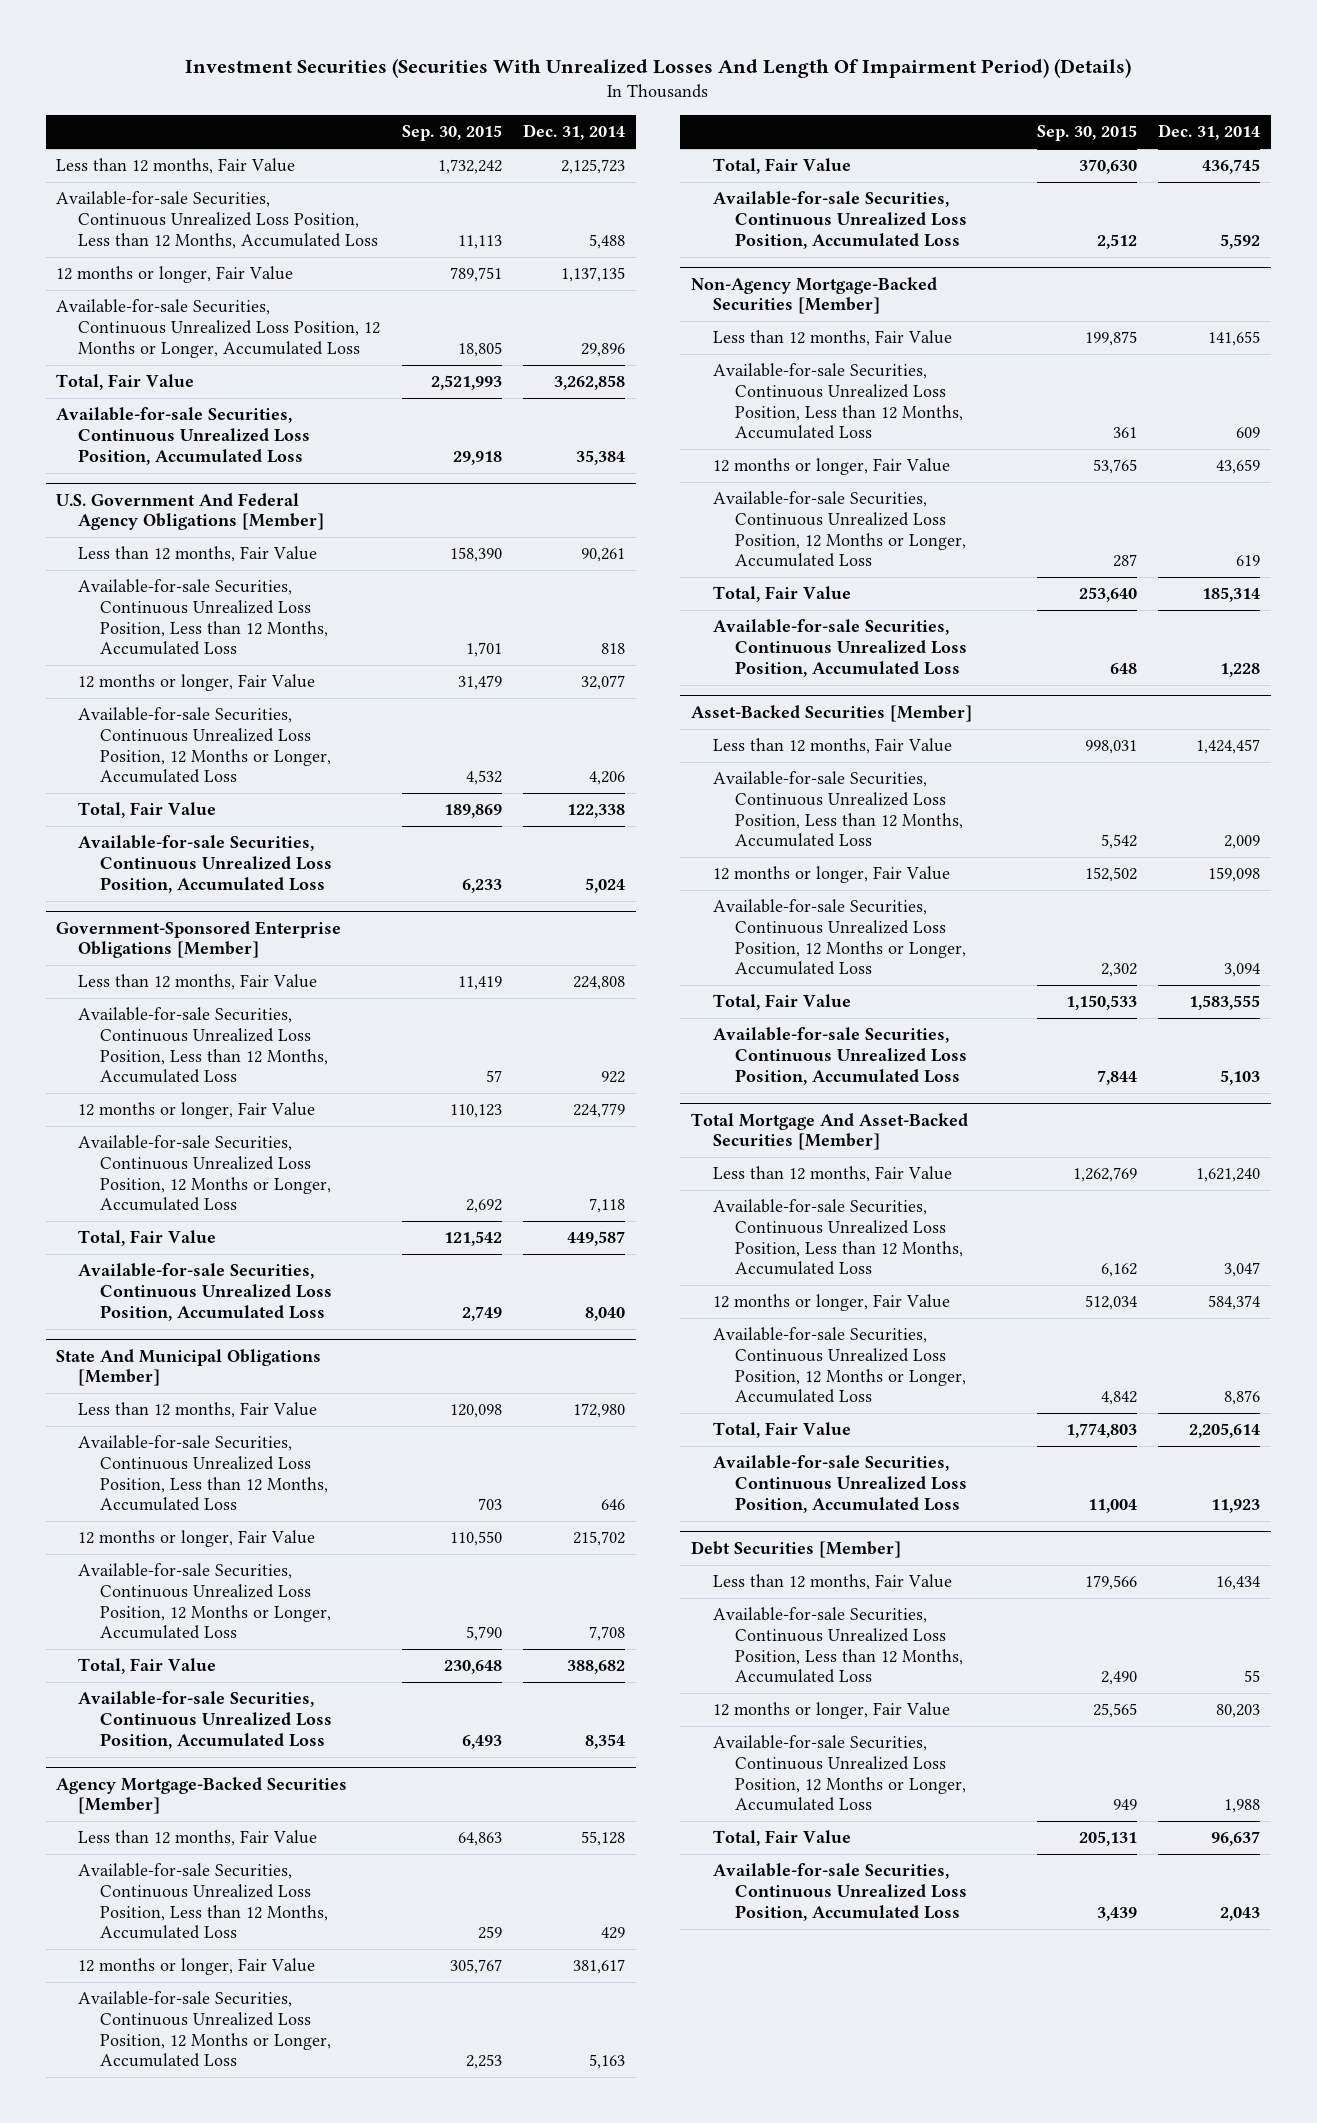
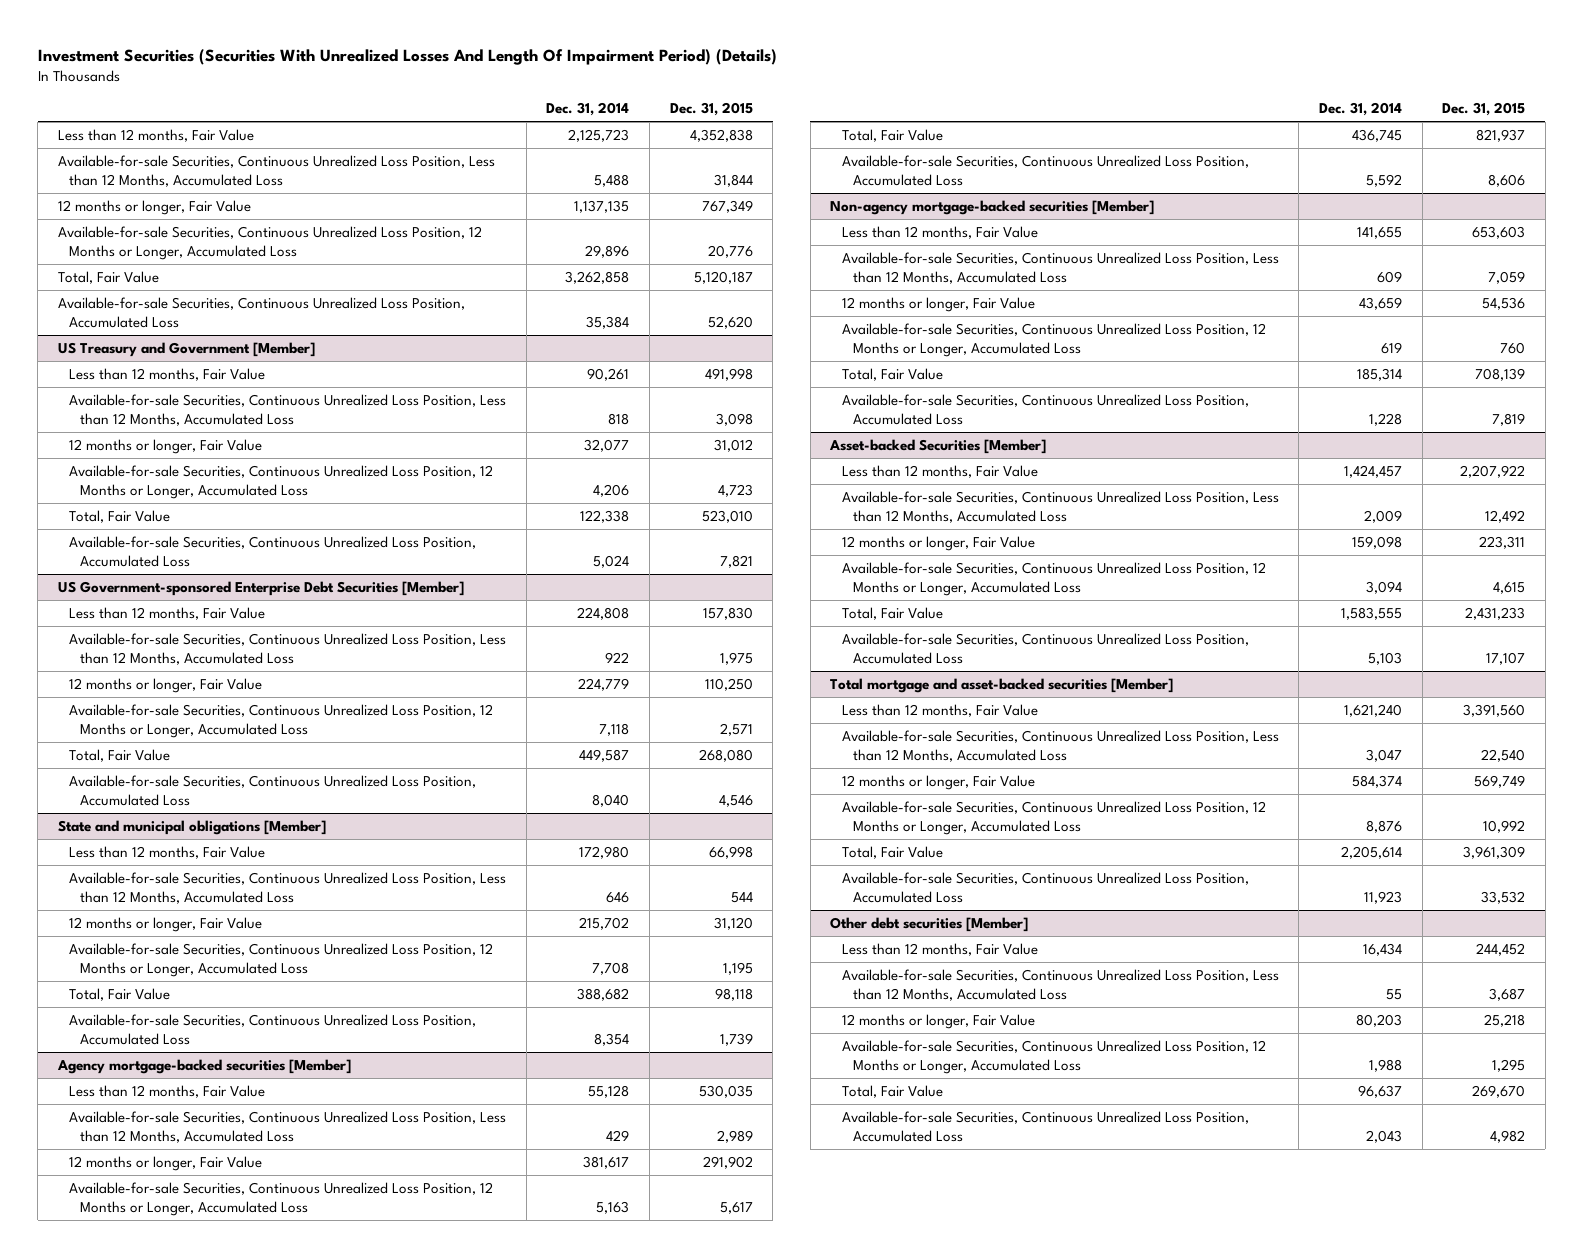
- | Sep. 30, 2015 | Dec. 31, 2014
+ | Dec. 31, 2014 | Dec. 31, 2015
- U.S. Government And Federal Agency Obligations [Member]
+ US Treasury and Government [Member]
- Government-Sponsored Enterprise Obligations [Member]
+ US Government-sponsored Enterprise Debt Securities [Member]
- State And Municipal Obligations [Member]
+ State and municipal obligations [Member]
- Agency Mortgage-Backed Securities [Member]
+ Agency mortgage-backed securities [Member]
- Non-Agency Mortgage-Backed Securities [Member]
+ Non-agency mortgage-backed securities [Member]
- Asset-Backed Securities [Member]
+ Asset-backed Securities [Member]
- Total Mortgage And Asset-Backed Securities [Member]
+ Total mortgage and asset-backed securities [Member]
- Debt Securities [Member]
+ Other debt securities [Member]

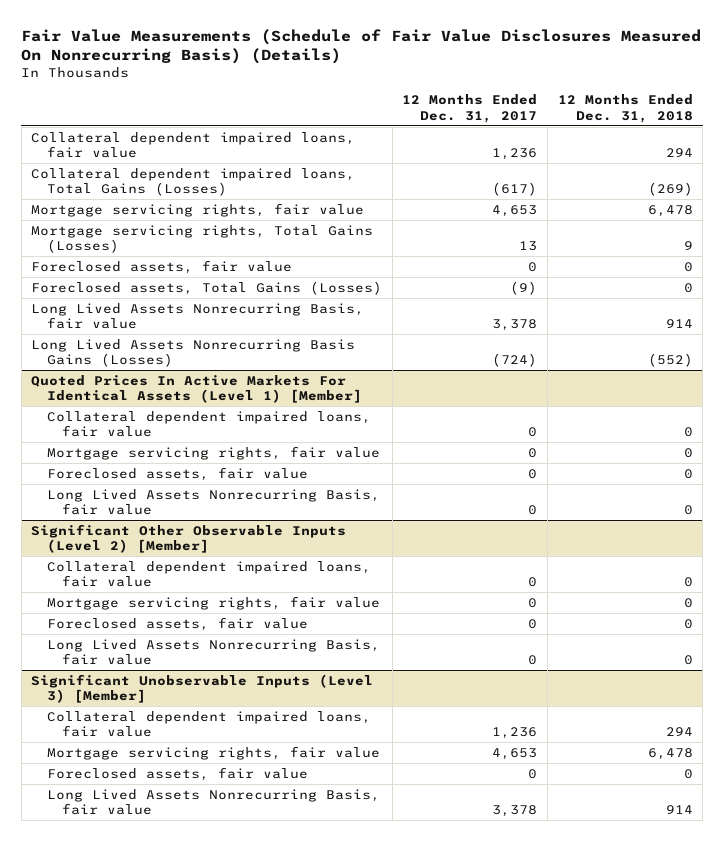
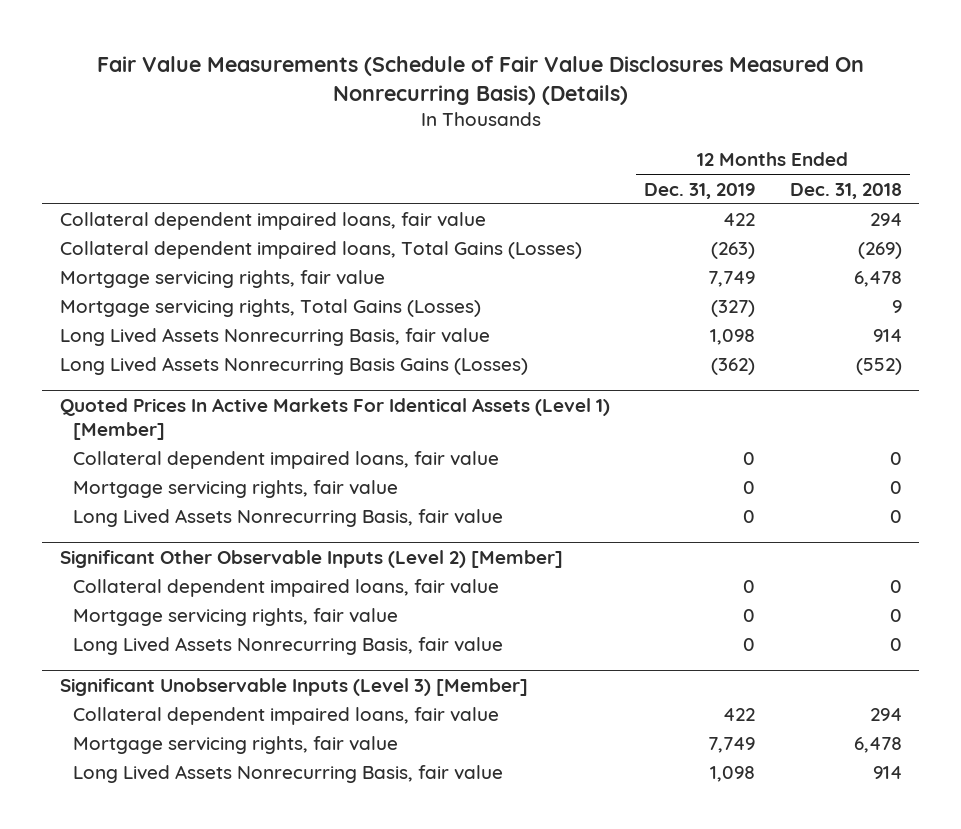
- | 12 Months Ended Dec. 31, 2017 | 12 Months Ended Dec. 31, 2018
+ | 12 Months Ended Dec. 31, 2019 | 12 Months Ended Dec. 31, 2018
- Foreclosed assets, fair value | 0 | 0
- Foreclosed assets, Total Gains (Losses) | (9) | 0
@ Quoted Prices In Active Markets For Identical Assets (Level 1) [Member]
- Foreclosed assets, fair value | 0 | 0
@ Significant Other Observable Inputs (Level 2) [Member]
- Foreclosed assets, fair value | 0 | 0
@ Significant Unobservable Inputs (Level 3) [Member]
- Foreclosed assets, fair value | 0 | 0

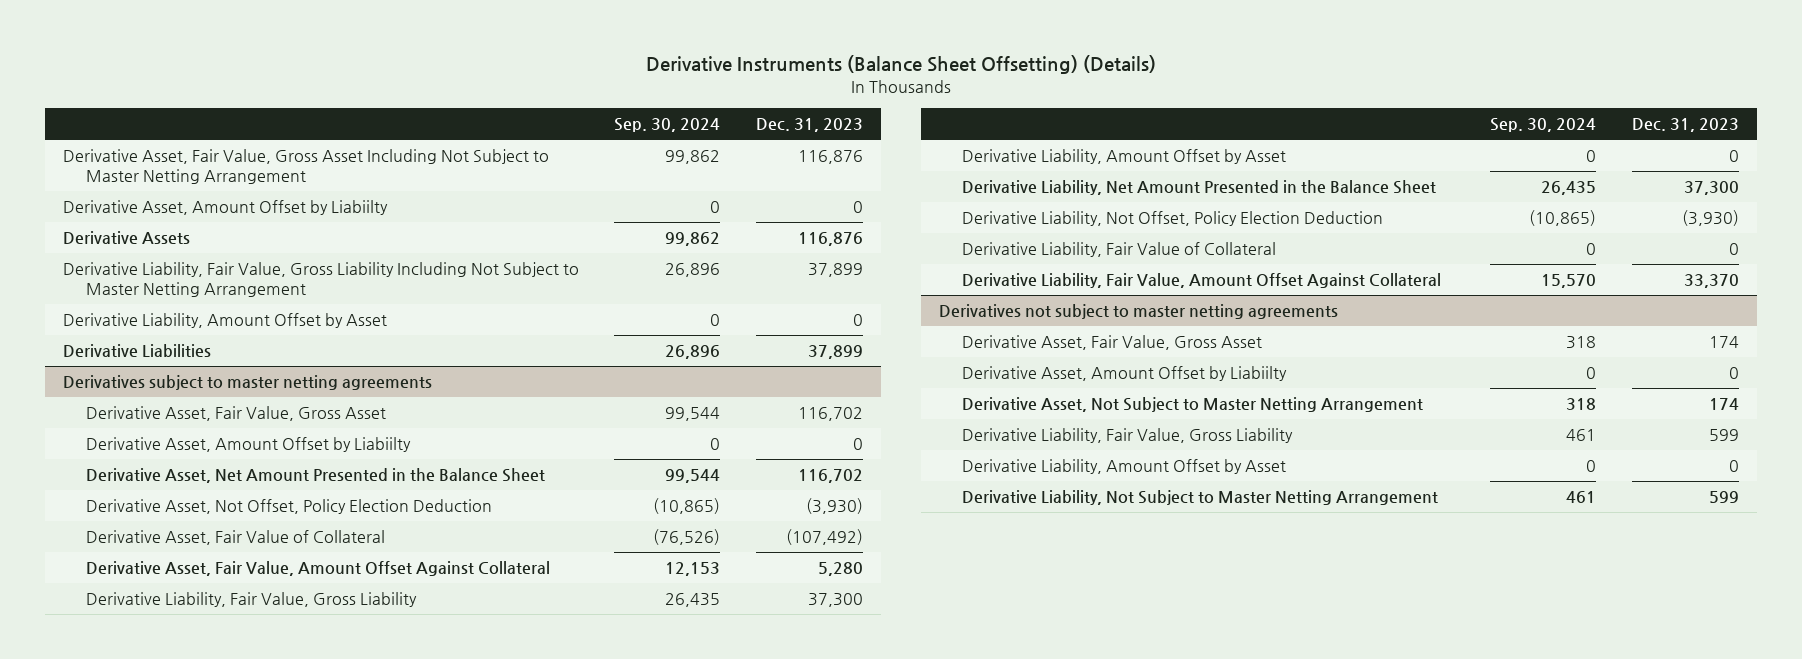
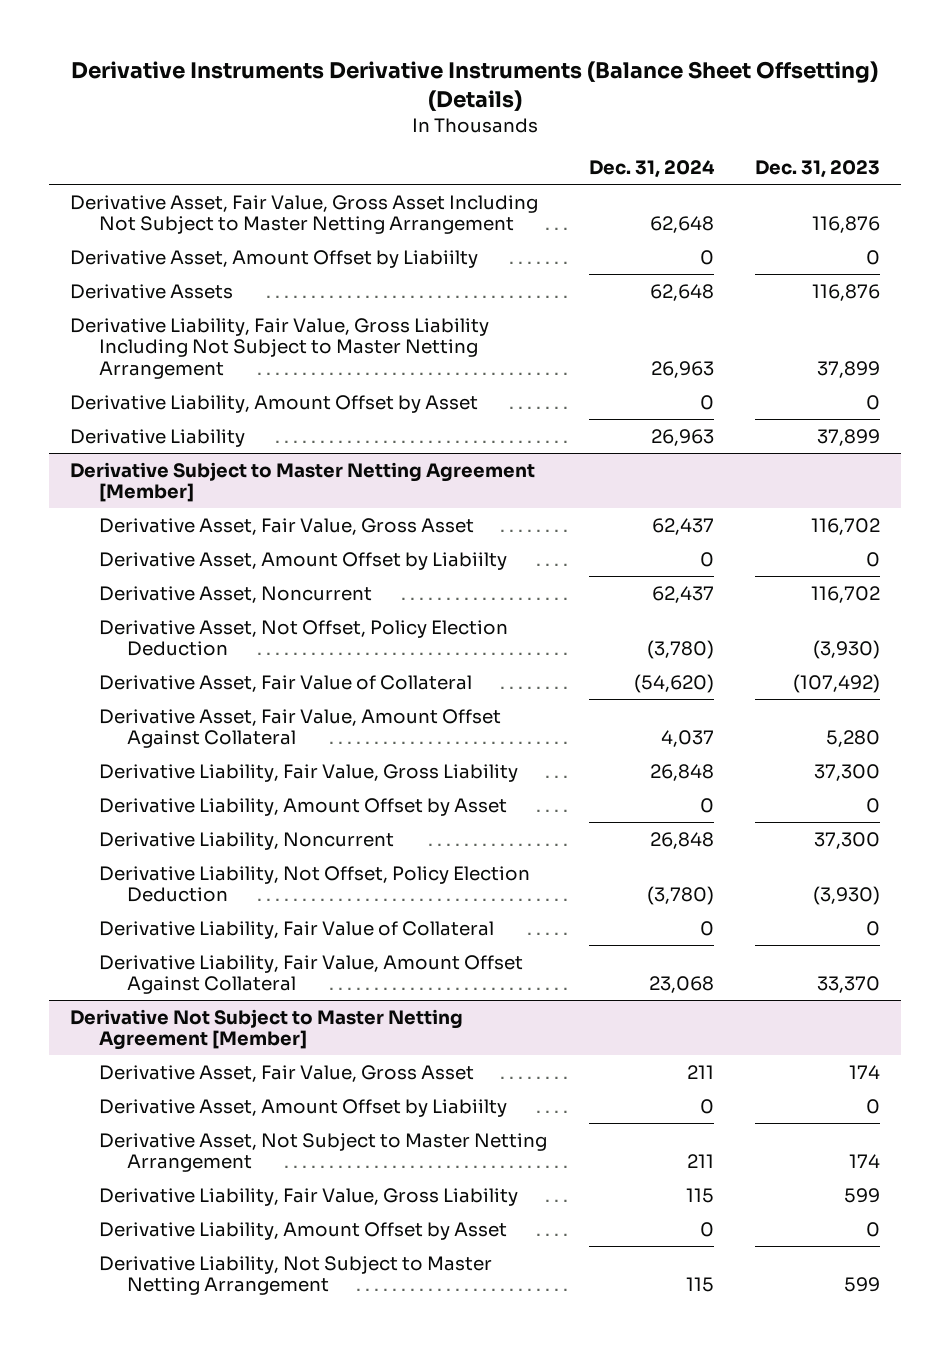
- Derivative Instruments (Balance Sheet Offsetting) (Details)
+ Derivative Instruments Derivative Instruments (Balance Sheet Offsetting) (Details)
- | Sep. 30, 2024 | Dec. 31, 2023
+ | Dec. 31, 2024 | Dec. 31, 2023
- Derivative Liabilities | 26,896 | 37,899
- Derivatives subject to master netting agreements
+ Derivative Liability | 26,963 | 37,899
+ Derivative Subject to Master Netting Agreement [Member]
- Derivative Asset, Net Amount Presented in the Balance Sheet | 99,544 | 116,702
+ Derivative Asset, Noncurrent | 62,437 | 116,702
- Derivative Liability, Net Amount Presented in the Balance Sheet | 26,435 | 37,300
+ Derivative Liability, Noncurrent | 26,848 | 37,300
- Derivatives not subject to master netting agreements
+ Derivative Not Subject to Master Netting Agreement [Member]

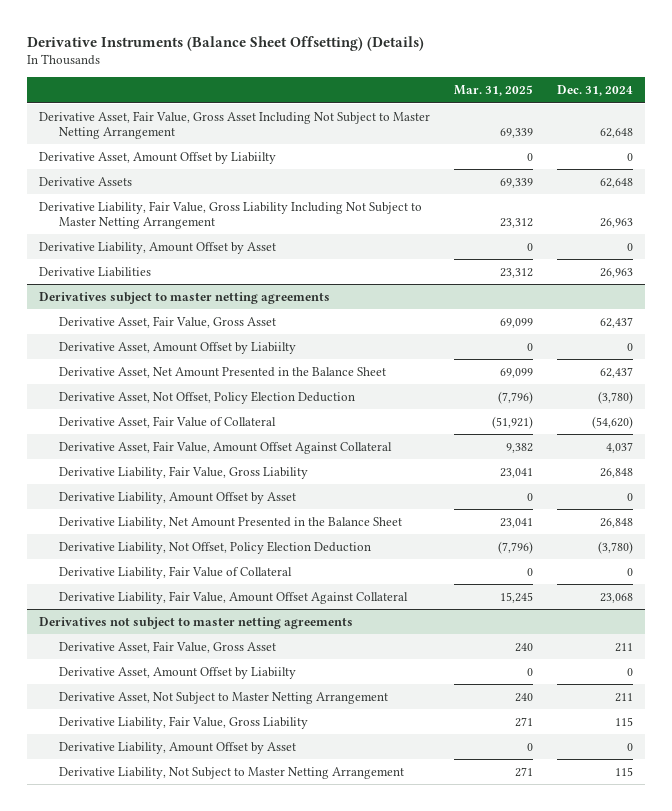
- Derivative Instruments Derivative Instruments (Balance Sheet Offsetting) (Details)
+ Derivative Instruments (Balance Sheet Offsetting) (Details)
- | Dec. 31, 2024 | Dec. 31, 2023
+ | Mar. 31, 2025 | Dec. 31, 2024
- Derivative Liability | 26,963 | 37,899
- Derivative Subject to Master Netting Agreement [Member]
+ Derivative Liabilities | 23,312 | 26,963
+ Derivatives subject to master netting agreements
- Derivative Asset, Noncurrent | 62,437 | 116,702
+ Derivative Asset, Net Amount Presented in the Balance Sheet | 69,099 | 62,437
- Derivative Liability, Noncurrent | 26,848 | 37,300
+ Derivative Liability, Net Amount Presented in the Balance Sheet | 23,041 | 26,848
- Derivative Not Subject to Master Netting Agreement [Member]
+ Derivatives not subject to master netting agreements

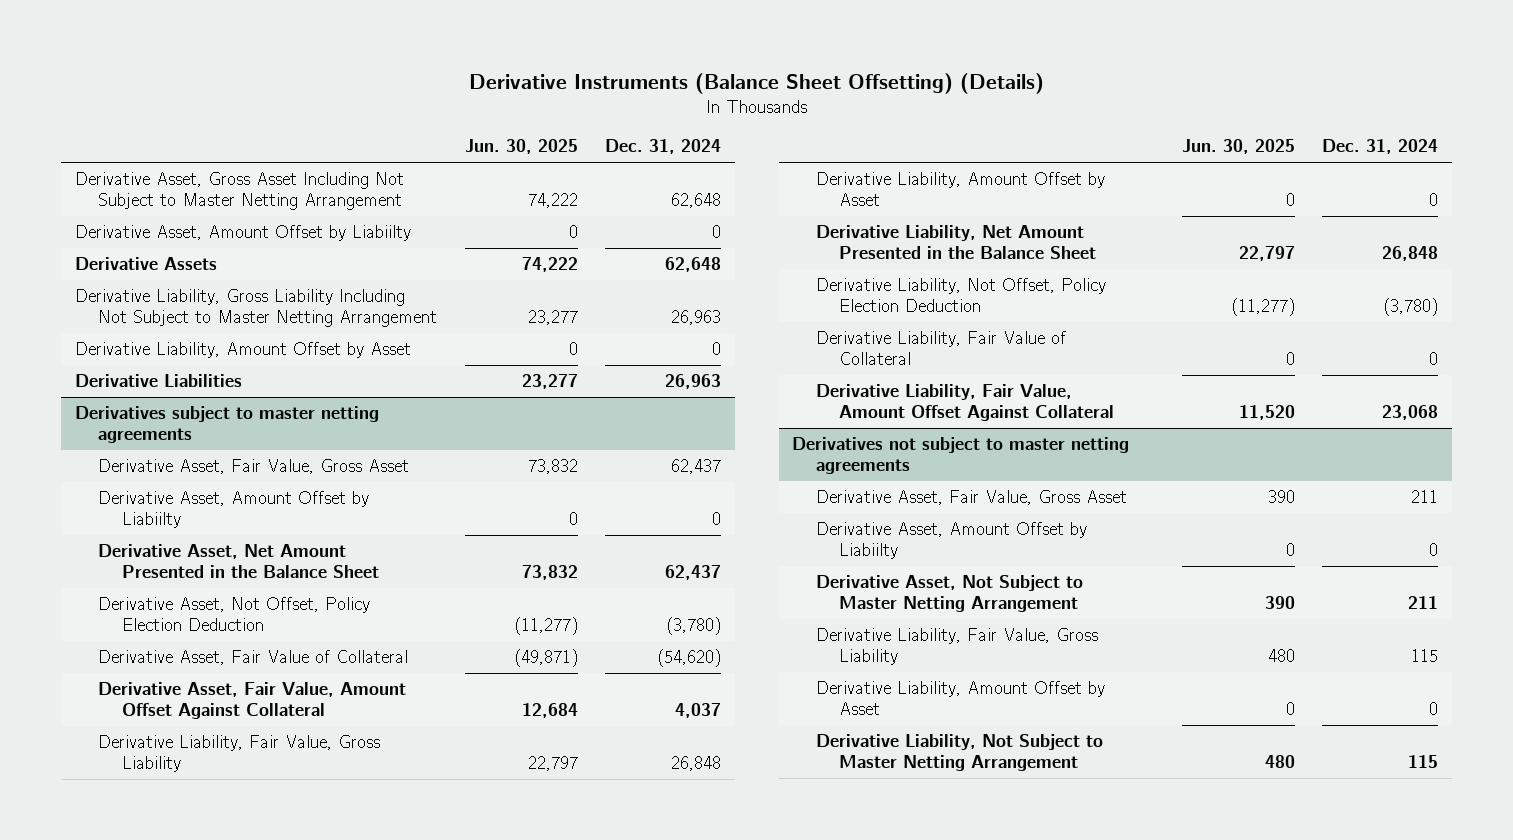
- | Mar. 31, 2025 | Dec. 31, 2024
+ | Jun. 30, 2025 | Dec. 31, 2024
- Derivative Asset, Fair Value, Gross Asset Including Not Subject to Master Netting Arrangement | 69,339 | 62,648
+ Derivative Asset, Gross Asset Including Not Subject to Master Netting Arrangement | 74,222 | 62,648
- Derivative Liability, Fair Value, Gross Liability Including Not Subject to Master Netting Arrangement | 23,312 | 26,963
+ Derivative Liability, Gross Liability Including Not Subject to Master Netting Arrangement | 23,277 | 26,963

